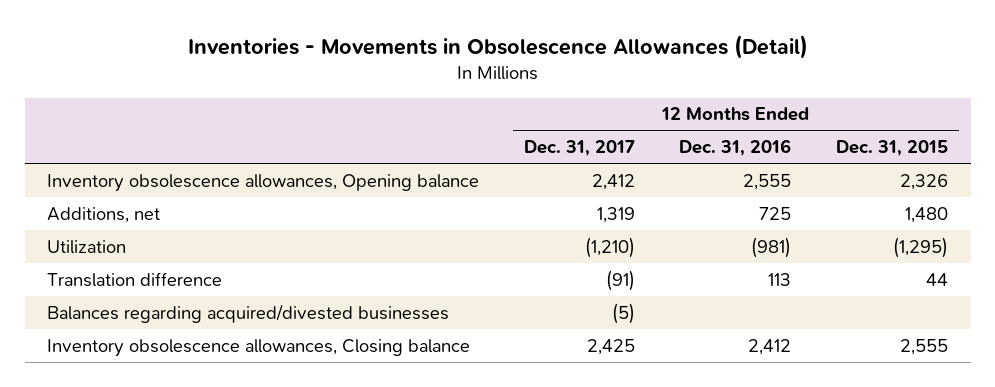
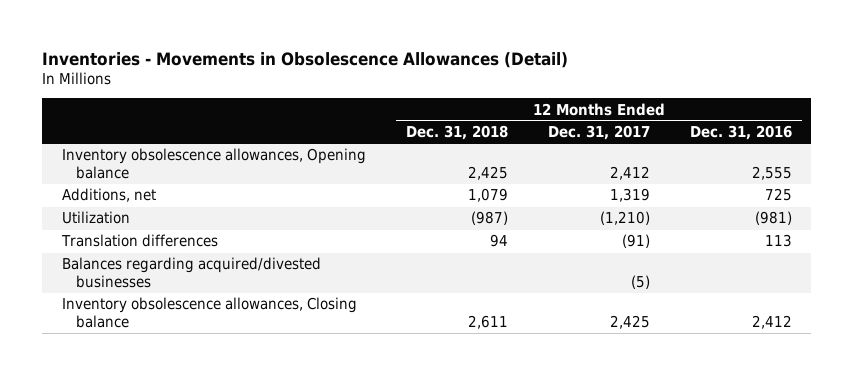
- | 12 Months Ended Dec. 31, 2017 | 12 Months Ended Dec. 31, 2016 | 12 Months Ended Dec. 31, 2015
+ | 12 Months Ended Dec. 31, 2018 | 12 Months Ended Dec. 31, 2017 | 12 Months Ended Dec. 31, 2016
- Translation difference | (91) | 113 | 44
+ Translation differences | 94 | (91) | 113

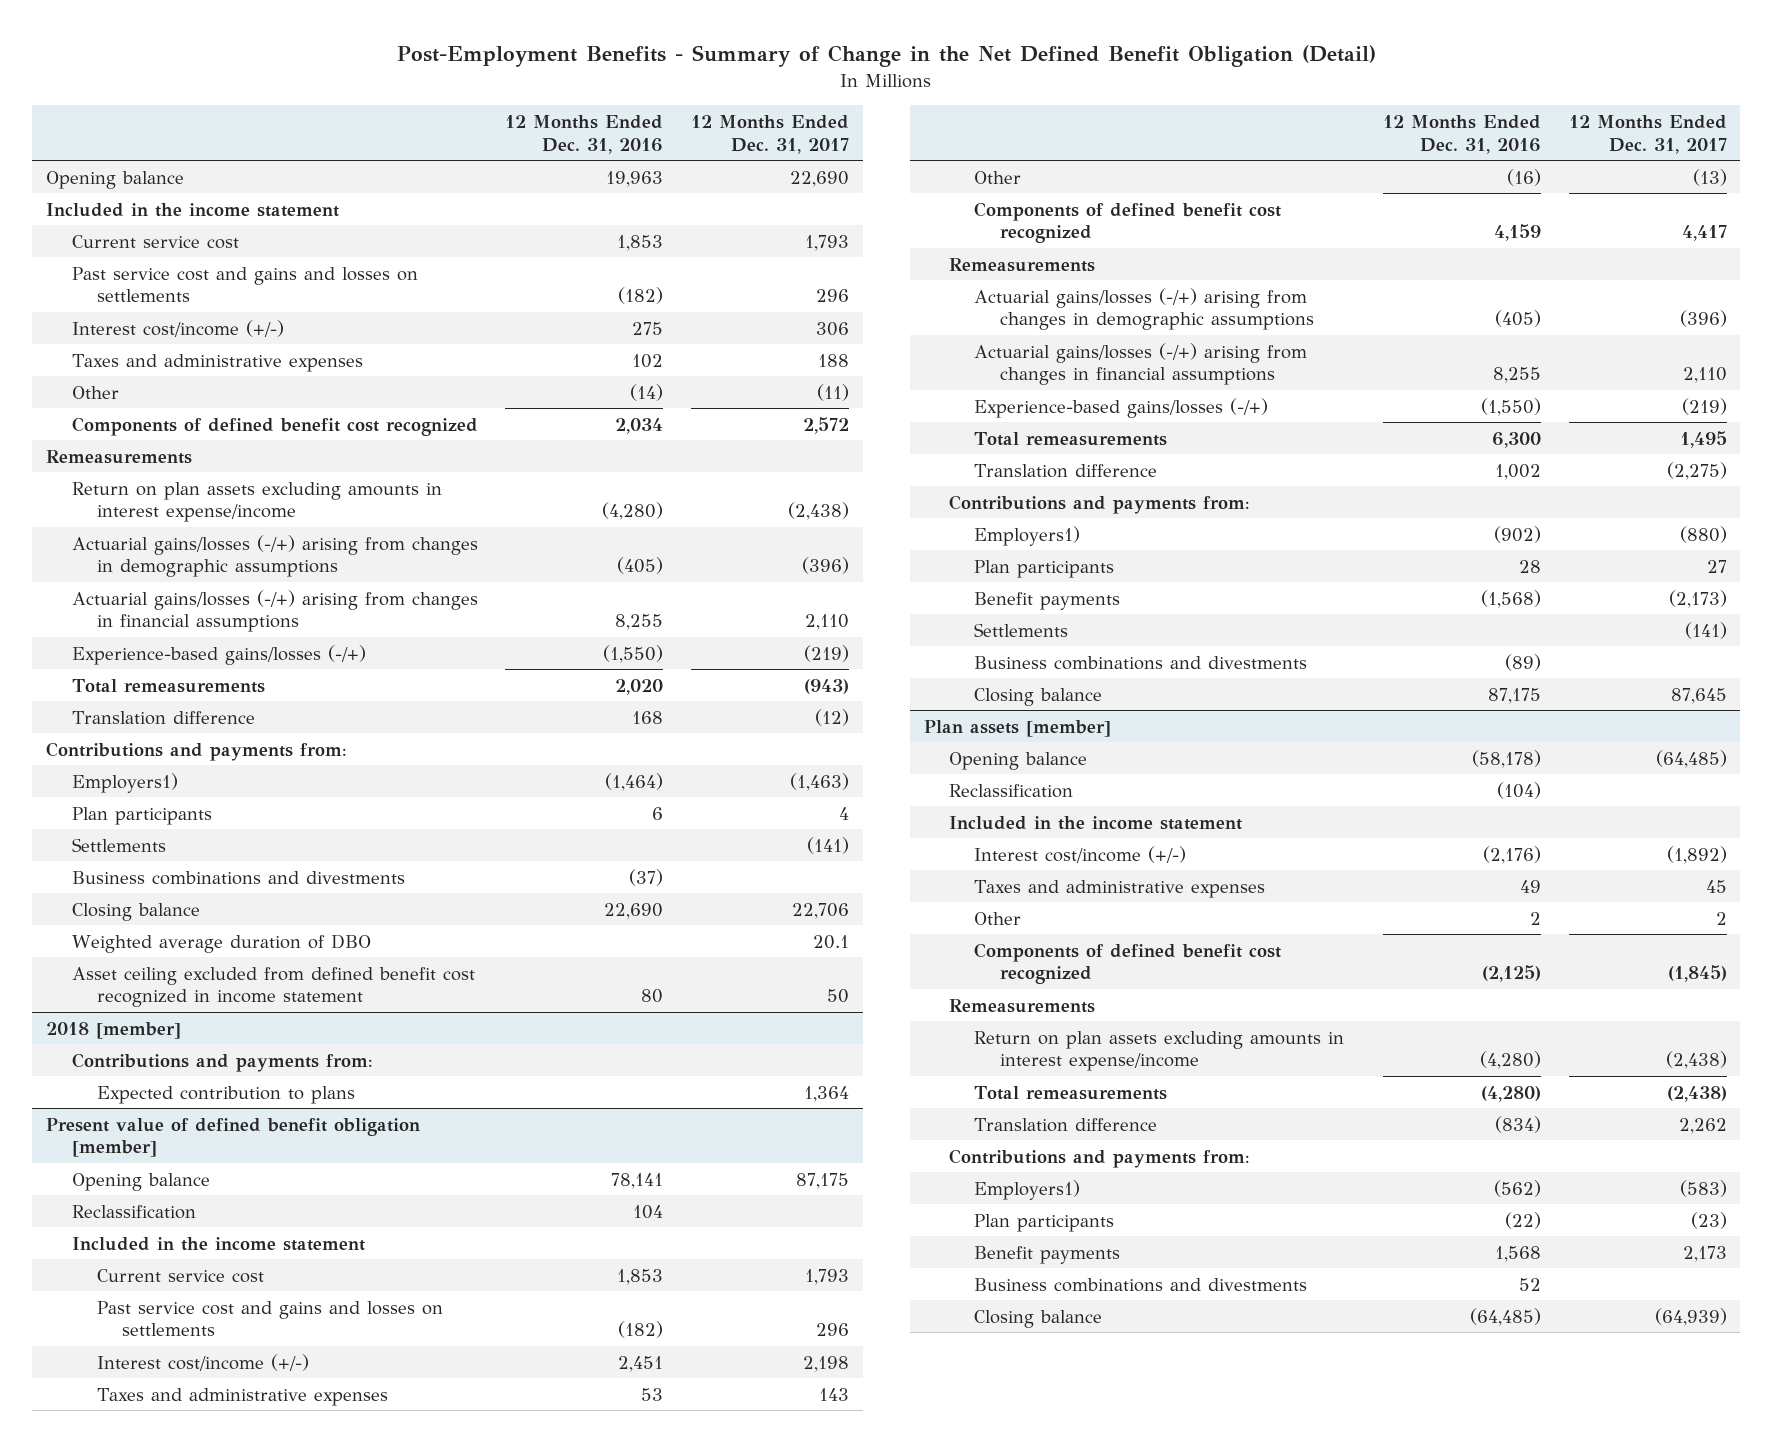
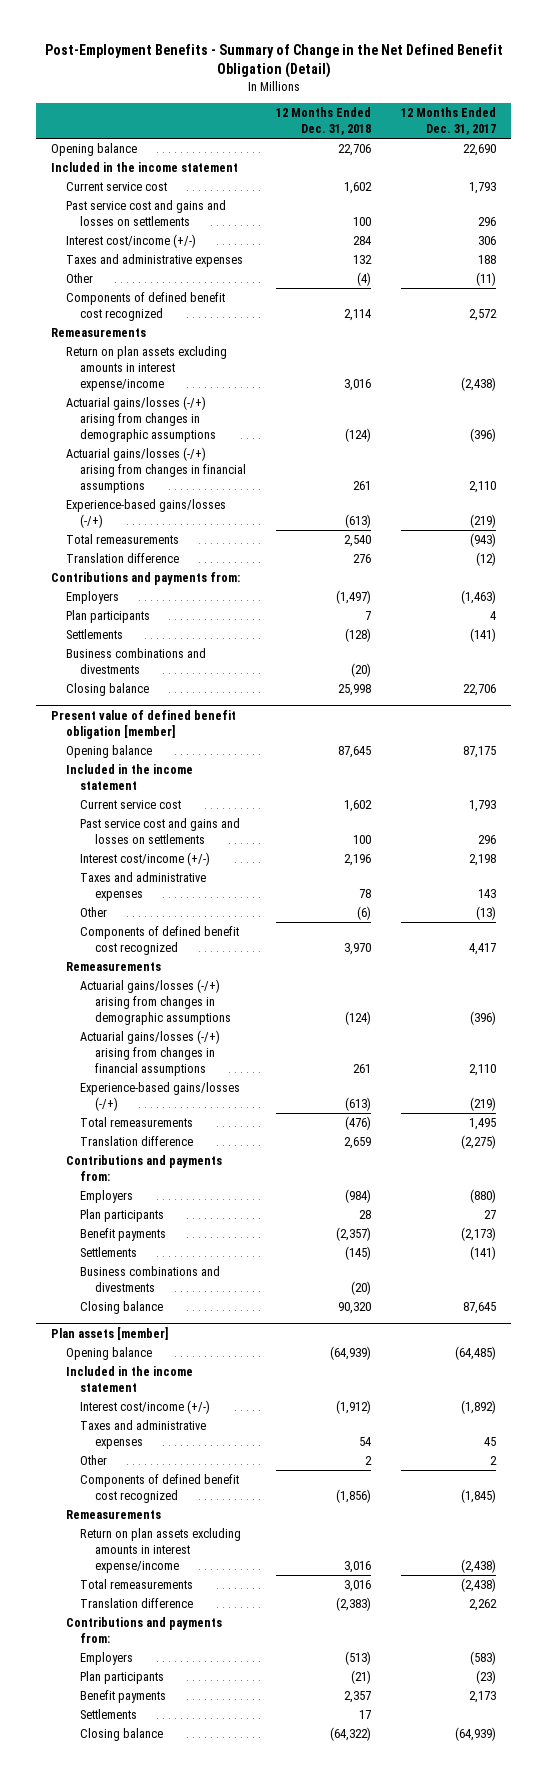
- | 12 Months Ended Dec. 31, 2016 | 12 Months Ended Dec. 31, 2017
+ | 12 Months Ended Dec. 31, 2018 | 12 Months Ended Dec. 31, 2017
- Employers1) | (1,464) | (1,463)
+ Employers | (1,497) | (1,463)
- Weighted average duration of DBO | | 20.1
- Asset ceiling excluded from defined benefit cost recognized in income statement | 80 | 50
- 2018 [member]
- Contributions and payments from:
- Expected contribution to plans | | 1,364
@ Present value of defined benefit obligation [member]
- Reclassification | 104 |
- Employers1) | (902) | (880)
+ Employers | (984) | (880)
@ Plan assets [member]
- Reclassification | (104) |
- Employers1) | (562) | (583)
+ Employers | (513) | (583)
- Business combinations and divestments | 52 |
+ Settlements | 17 |

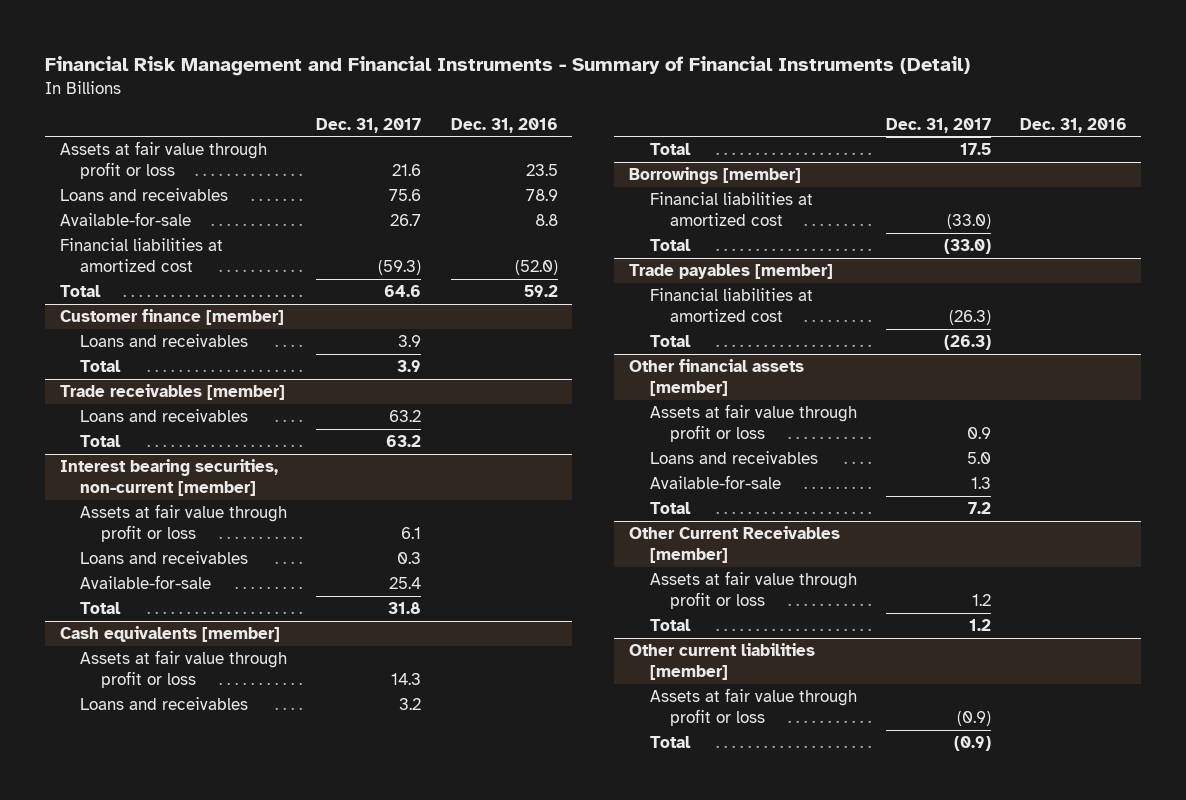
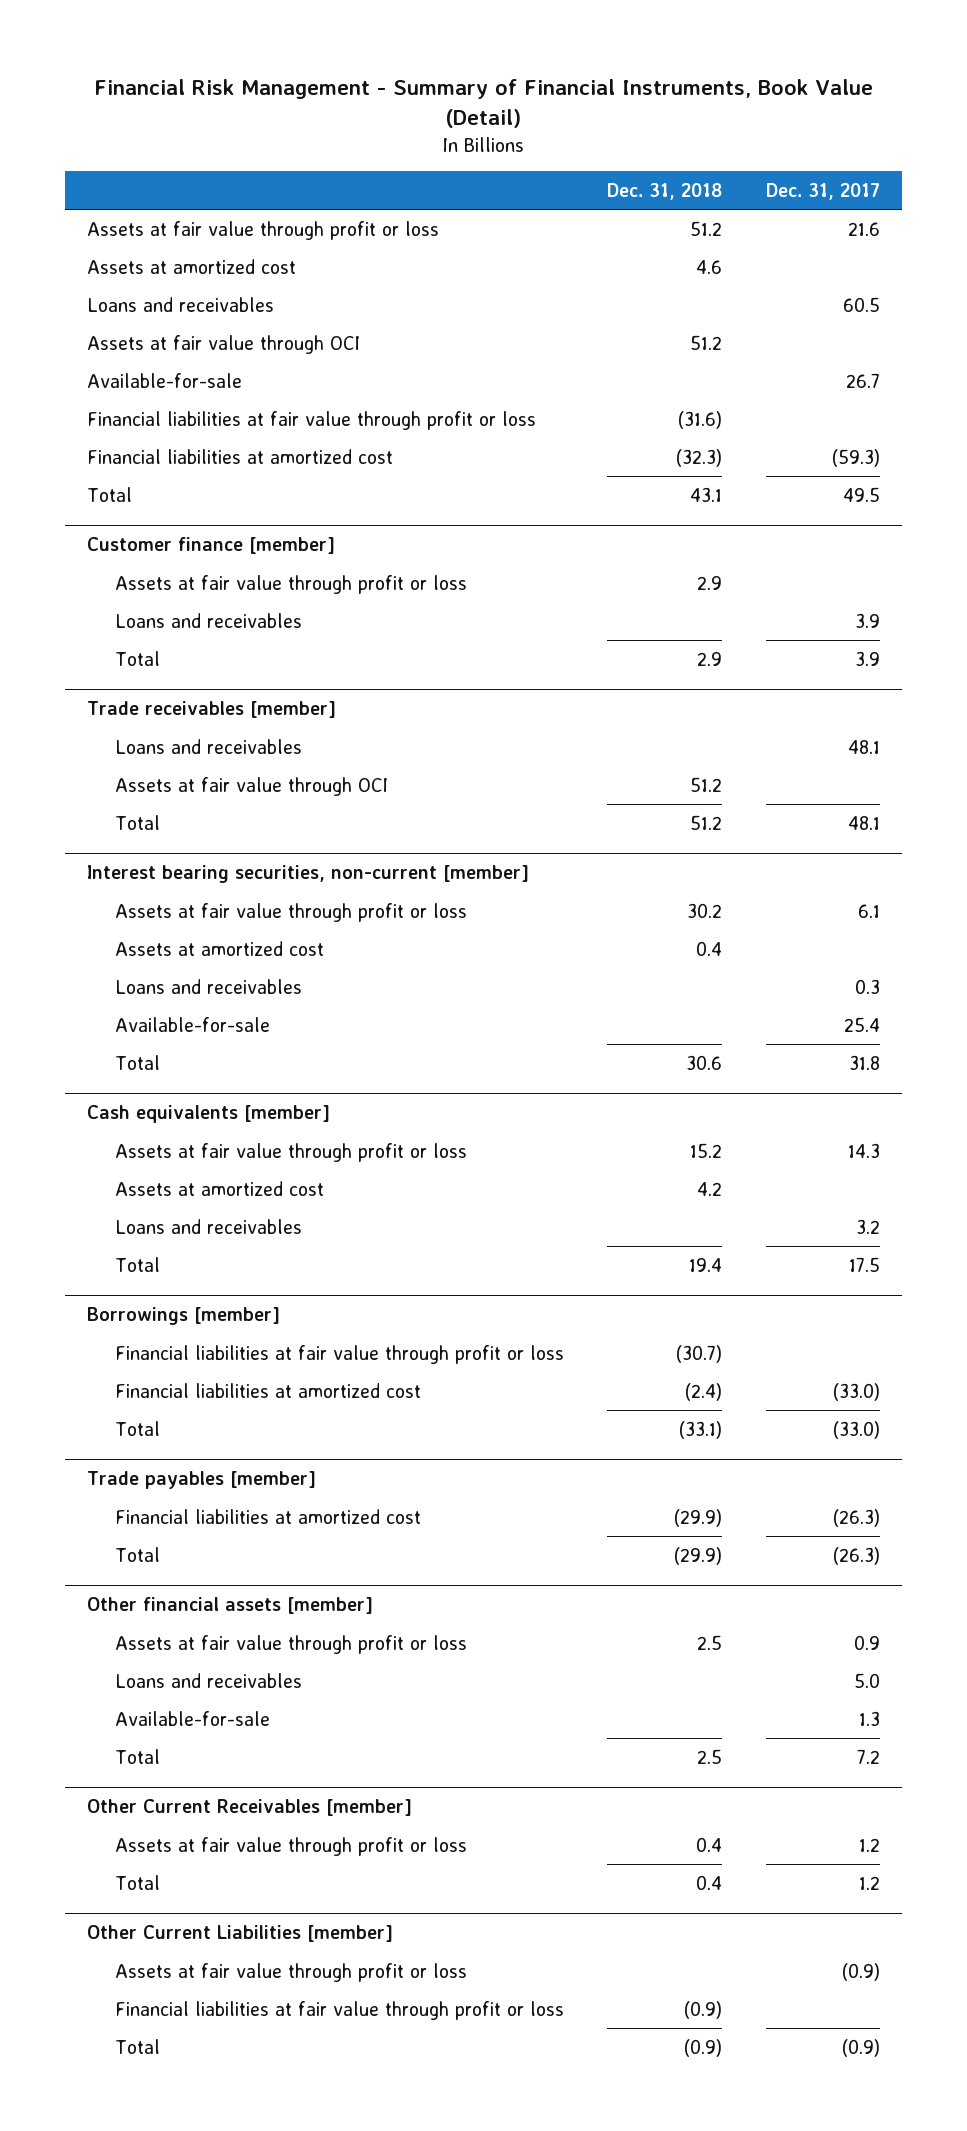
- Financial Risk Management and Financial Instruments - Summary of Financial Instruments (Detail)
+ Financial Risk Management - Summary of Financial Instruments, Book Value (Detail)
- | Dec. 31, 2017 | Dec. 31, 2016
+ | Dec. 31, 2018 | Dec. 31, 2017
- Loans and receivables | 75.6 | 78.9
+ Assets at amortized cost | 4.6 |
+ Loans and receivables | | 60.5
+ Assets at fair value through OCI | 51.2 |
+ Financial liabilities at fair value through profit or loss | (31.6) |
- Total | 64.6 | 59.2
+ Total | 43.1 | 49.5
@ Customer finance [member]
+ Assets at fair value through profit or loss | 2.9 |
@ Trade receivables [member]
- Loans and receivables | 63.2 |
- Total | 63.2 |
+ Loans and receivables | | 48.1
+ Assets at fair value through OCI | 51.2 |
+ Total | 51.2 | 48.1
@ Interest bearing securities, non-current [member]
+ Assets at amortized cost | 0.4 |
@ Cash equivalents [member]
+ Assets at amortized cost | 4.2 |
@ Borrowings [member]
+ Financial liabilities at fair value through profit or loss | (30.7) |
- Other current liabilities [member]
+ Other Current Liabilities [member]
+ Financial liabilities at fair value through profit or loss | (0.9) |

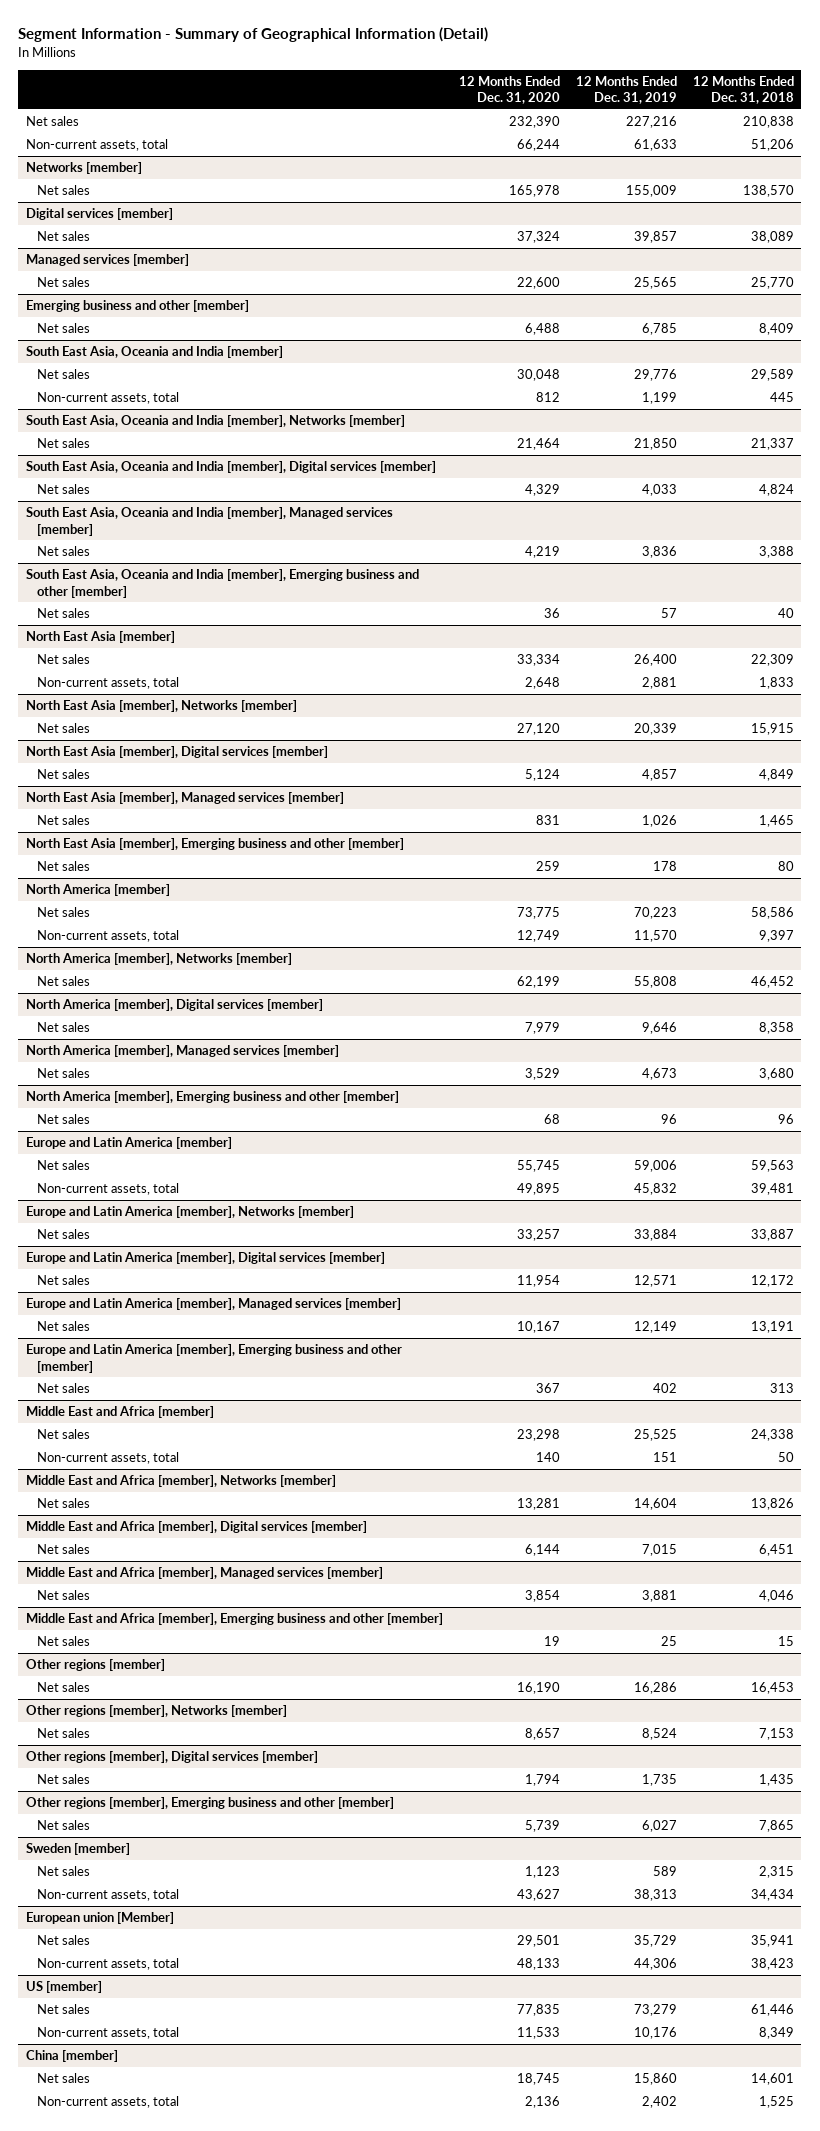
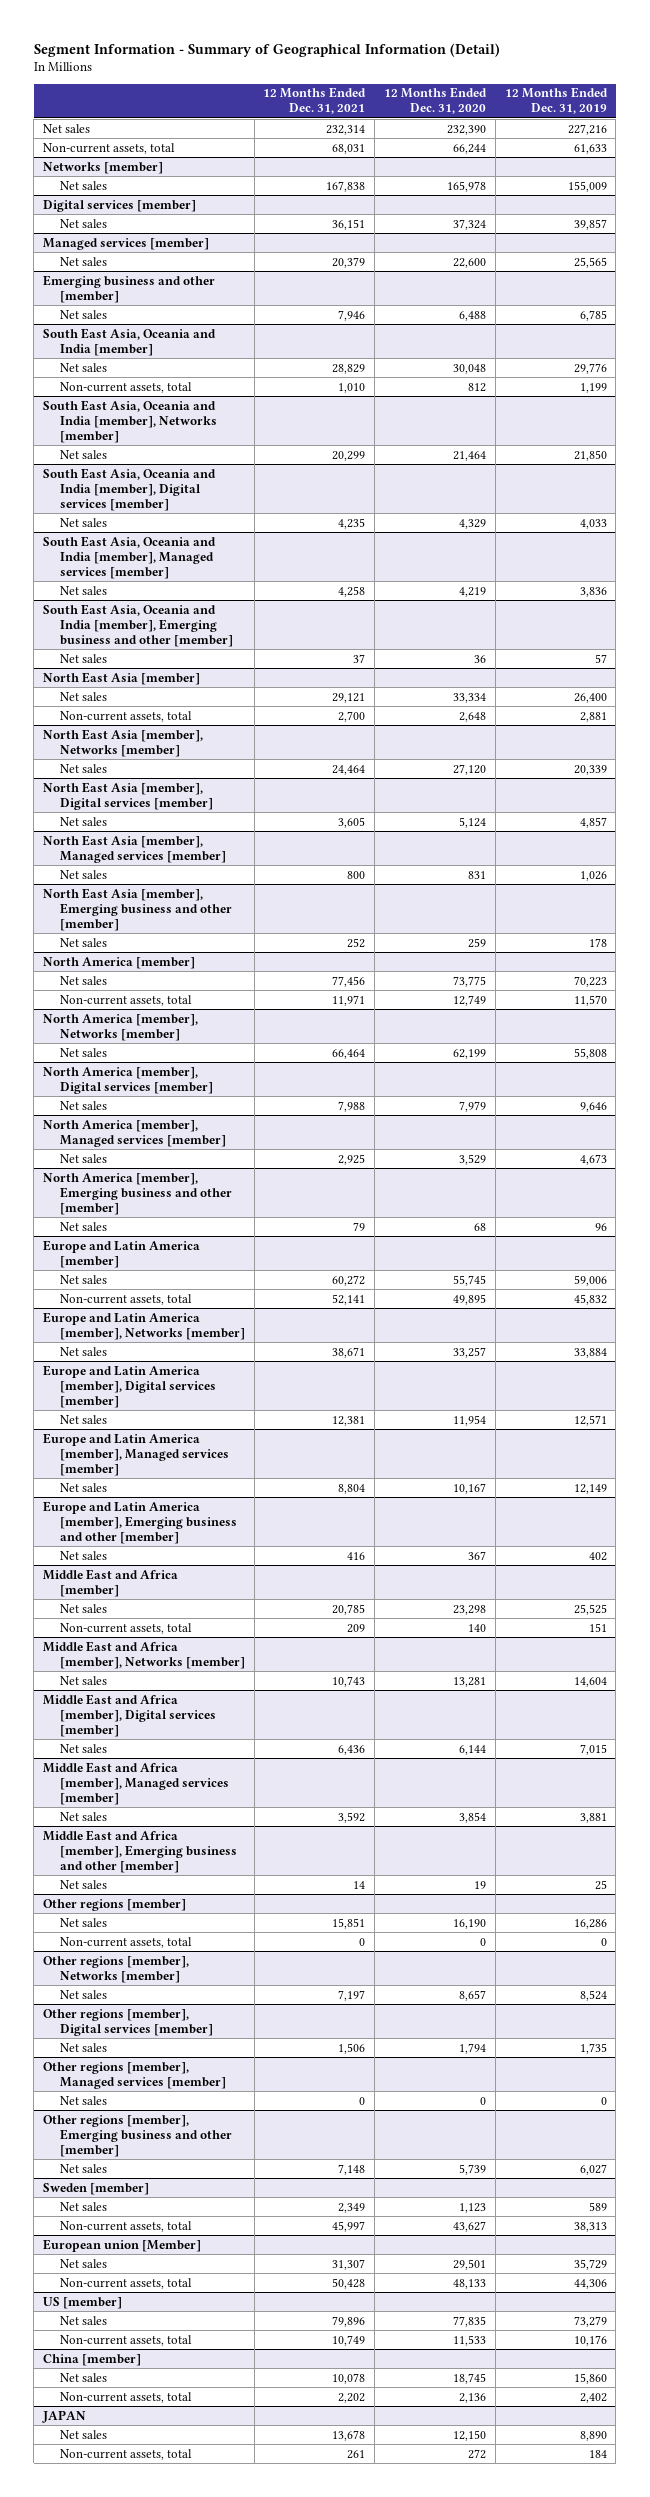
- | 12 Months Ended Dec. 31, 2020 | 12 Months Ended Dec. 31, 2019 | 12 Months Ended Dec. 31, 2018
+ | 12 Months Ended Dec. 31, 2021 | 12 Months Ended Dec. 31, 2020 | 12 Months Ended Dec. 31, 2019
@ Other regions [member]
+ Non-current assets, total | 0 | 0 | 0
+ Other regions [member], Managed services [member]
+ Net sales | 0 | 0 | 0
+ JAPAN
+ Net sales | 13,678 | 12,150 | 8,890
+ Non-current assets, total | 261 | 272 | 184

